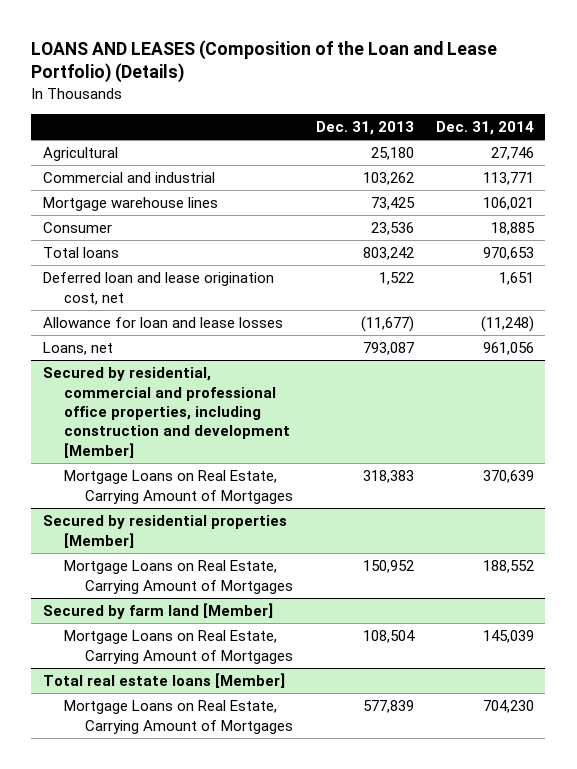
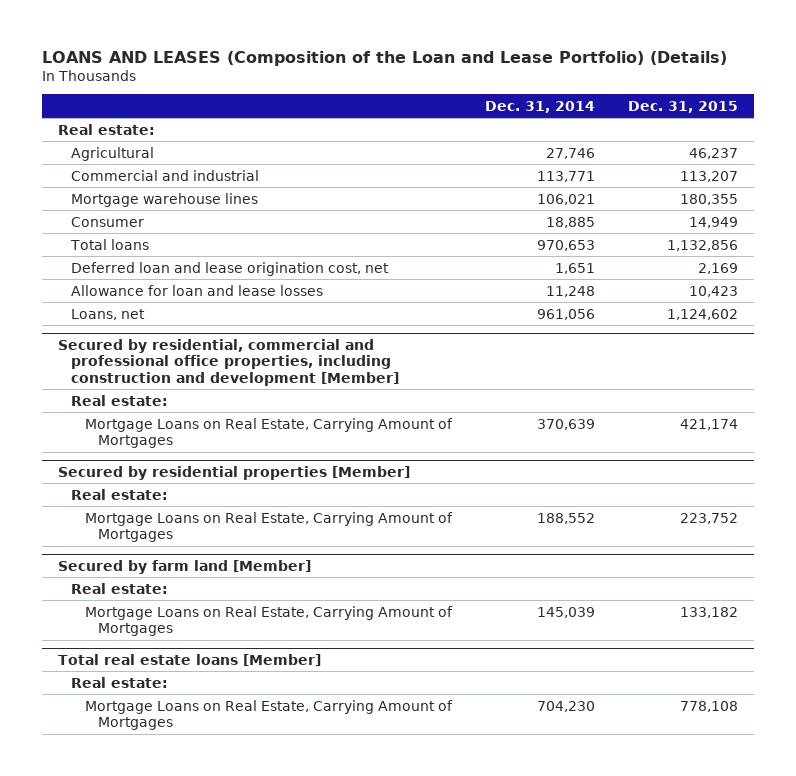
- | Dec. 31, 2013 | Dec. 31, 2014
+ | Dec. 31, 2014 | Dec. 31, 2015
+ Real estate:
- Allowance for loan and lease losses | (11,677) | (11,248)
+ Allowance for loan and lease losses | 11,248 | 10,423
@ Secured by residential, commercial and professional office properties, including construction and development [Member]
+ Real estate:
@ Secured by residential properties [Member]
+ Real estate:
@ Secured by farm land [Member]
+ Real estate:
@ Total real estate loans [Member]
+ Real estate:

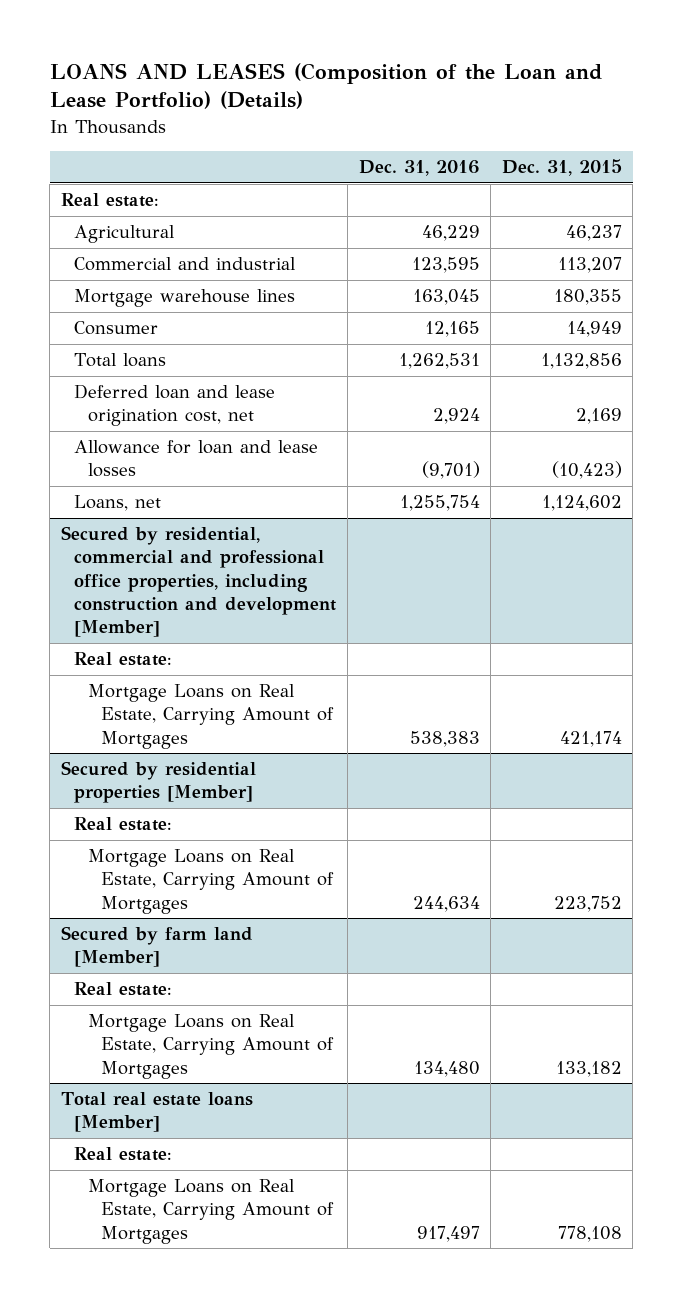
- | Dec. 31, 2014 | Dec. 31, 2015
+ | Dec. 31, 2016 | Dec. 31, 2015
- Allowance for loan and lease losses | 11,248 | 10,423
+ Allowance for loan and lease losses | (9,701) | (10,423)

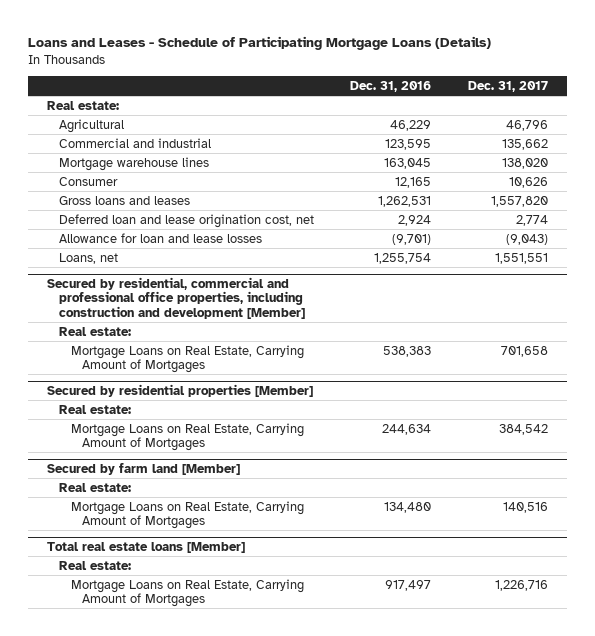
- LOANS AND LEASES (Composition of the Loan and Lease Portfolio) (Details)
+ Loans and Leases - Schedule of Participating Mortgage Loans (Details)
- | Dec. 31, 2016 | Dec. 31, 2015
+ | Dec. 31, 2016 | Dec. 31, 2017
- Total loans | 1,262,531 | 1,132,856
+ Gross loans and leases | 1,262,531 | 1,557,820

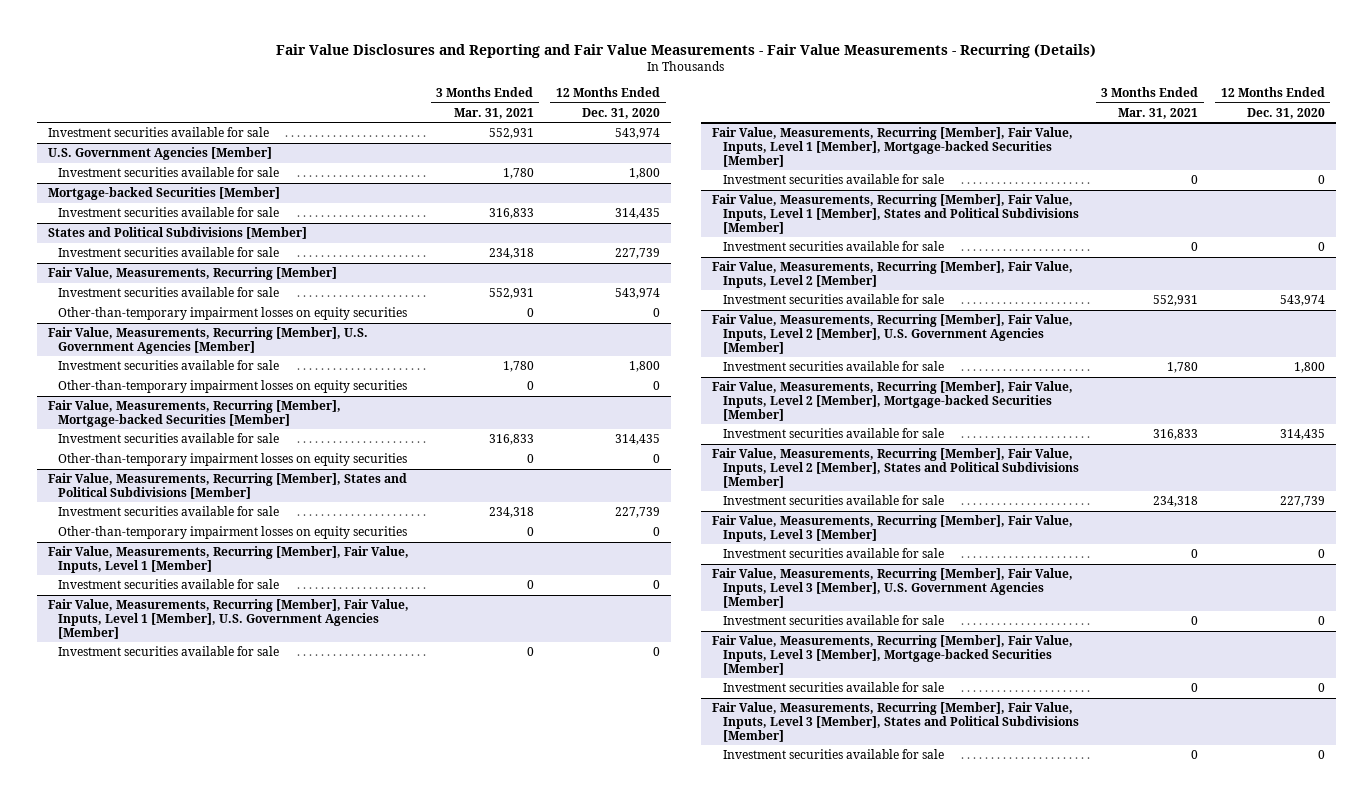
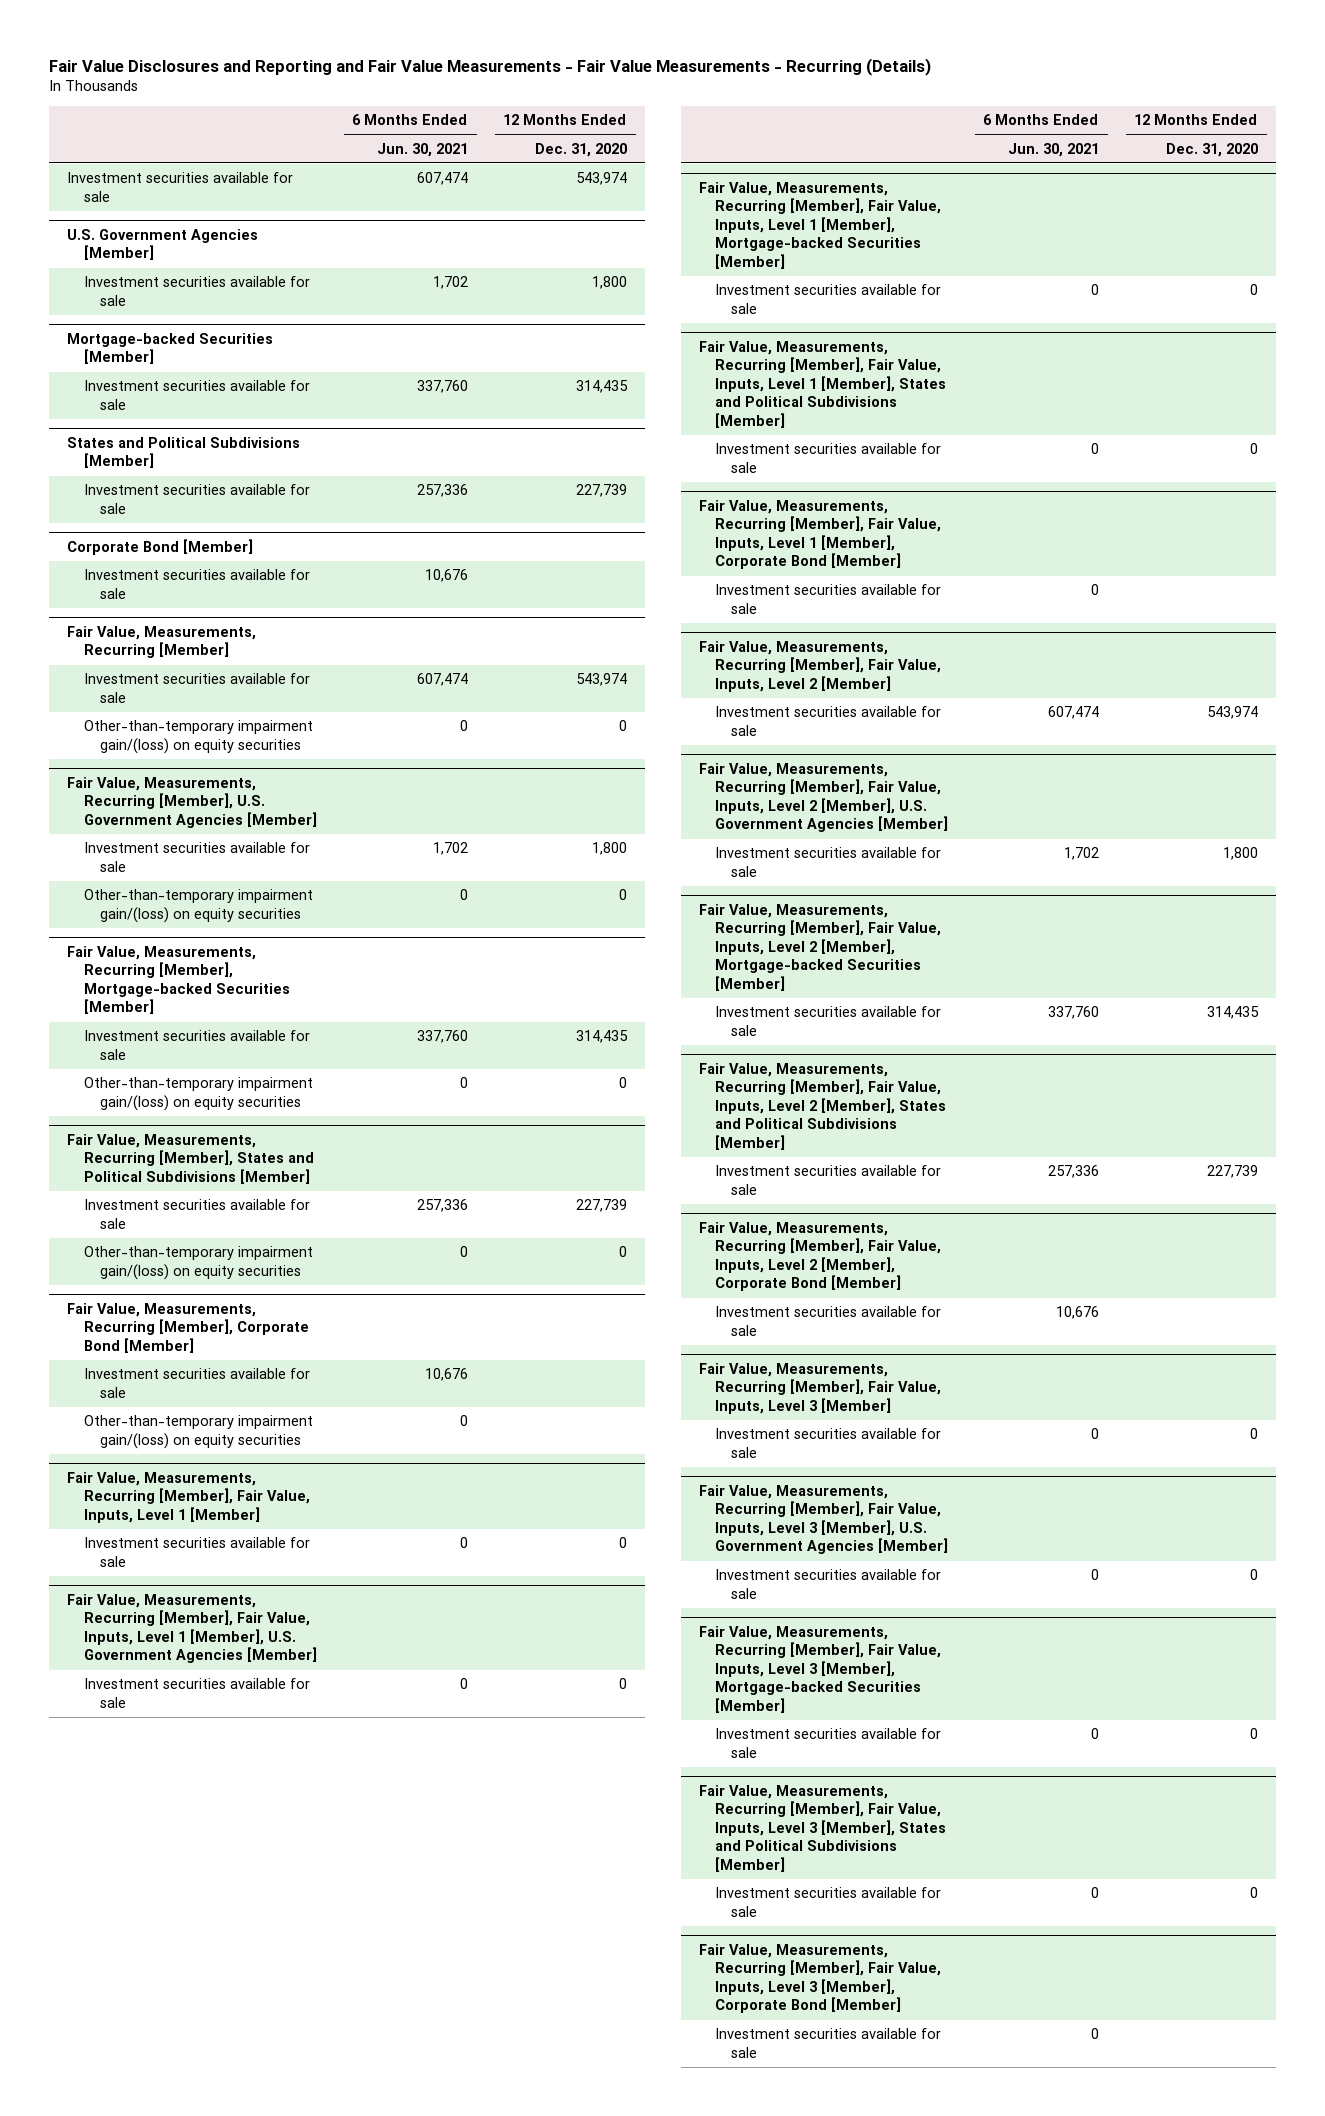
- | 3 Months Ended Mar. 31, 2021 | 12 Months Ended Dec. 31, 2020
+ | 6 Months Ended Jun. 30, 2021 | 12 Months Ended Dec. 31, 2020
+ Corporate Bond [Member]
+ Investment securities available for sale | 10,676 |
@ Fair Value, Measurements, Recurring [Member]
- Other-than-temporary impairment losses on equity securities | 0 | 0
+ Other-than-temporary impairment gain/(loss) on equity securities | 0 | 0
@ Fair Value, Measurements, Recurring [Member], U.S. Government Agencies [Member]
- Other-than-temporary impairment losses on equity securities | 0 | 0
+ Other-than-temporary impairment gain/(loss) on equity securities | 0 | 0
@ Fair Value, Measurements, Recurring [Member], Mortgage-backed Securities [Member]
- Other-than-temporary impairment losses on equity securities | 0 | 0
+ Other-than-temporary impairment gain/(loss) on equity securities | 0 | 0
@ Fair Value, Measurements, Recurring [Member], States and Political Subdivisions [Member]
- Other-than-temporary impairment losses on equity securities | 0 | 0
+ Other-than-temporary impairment gain/(loss) on equity securities | 0 | 0
+ Fair Value, Measurements, Recurring [Member], Corporate Bond [Member]
+ Investment securities available for sale | 10,676 |
+ Other-than-temporary impairment gain/(loss) on equity securities | 0 |
+ Fair Value, Measurements, Recurring [Member], Fair Value, Inputs, Level 1 [Member], Corporate Bond [Member]
+ Investment securities available for sale | 0 |
+ Fair Value, Measurements, Recurring [Member], Fair Value, Inputs, Level 2 [Member], Corporate Bond [Member]
+ Investment securities available for sale | 10,676 |
+ Fair Value, Measurements, Recurring [Member], Fair Value, Inputs, Level 3 [Member], Corporate Bond [Member]
+ Investment securities available for sale | 0 |

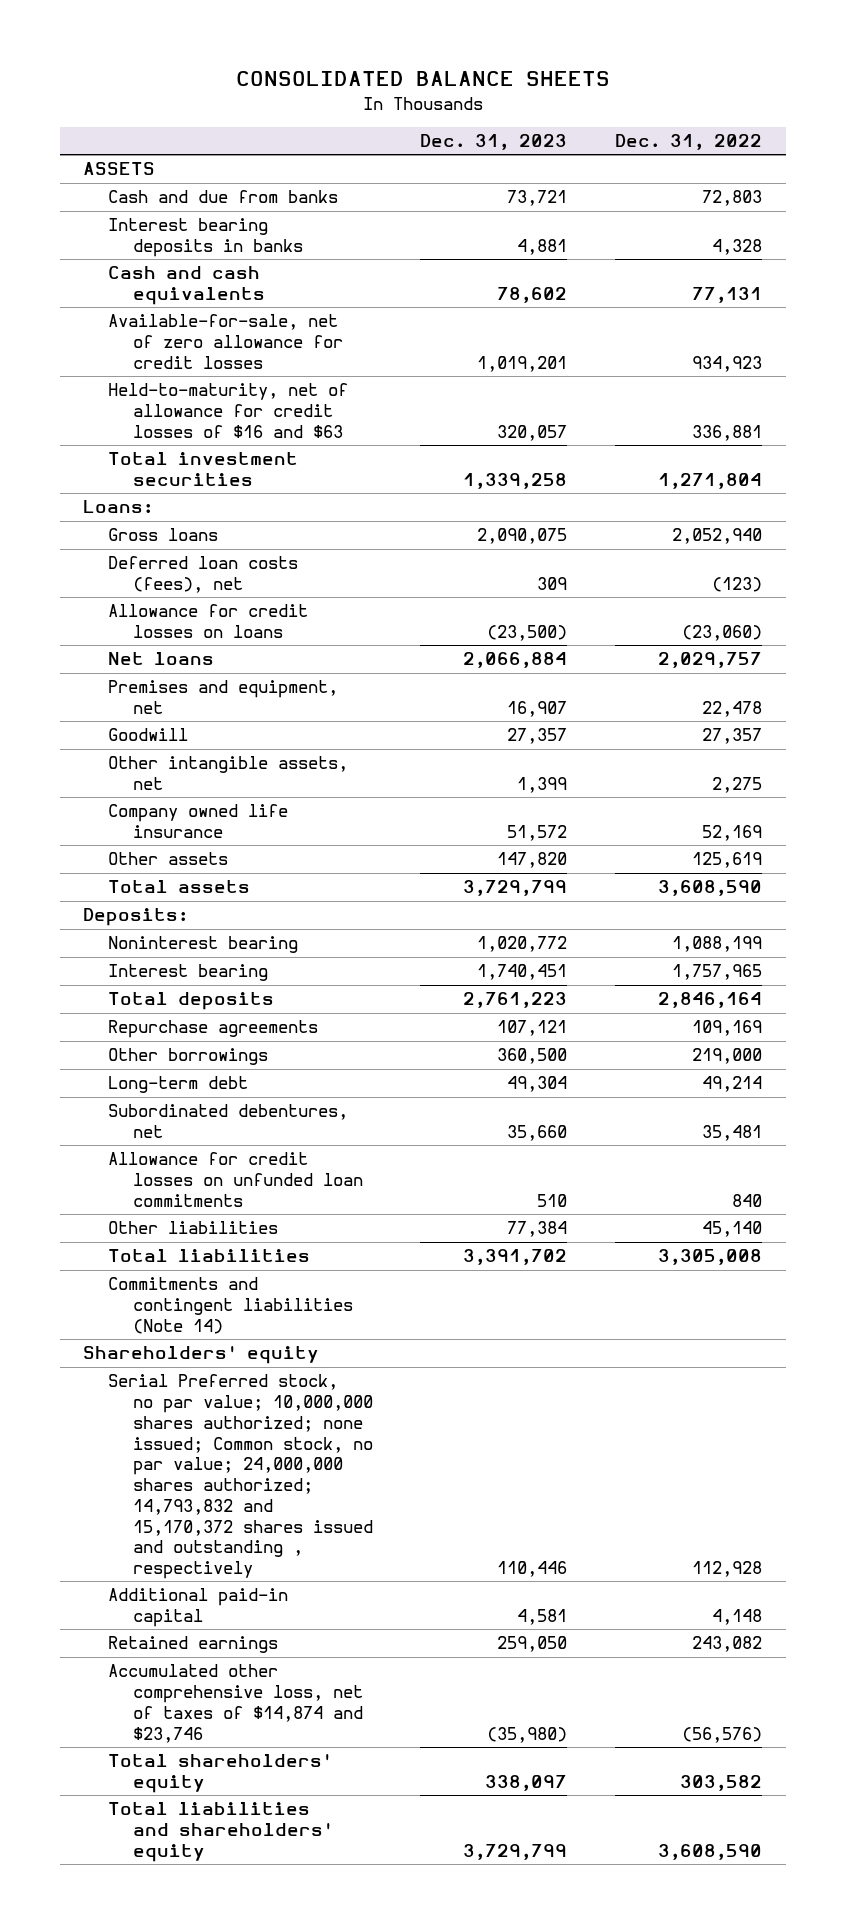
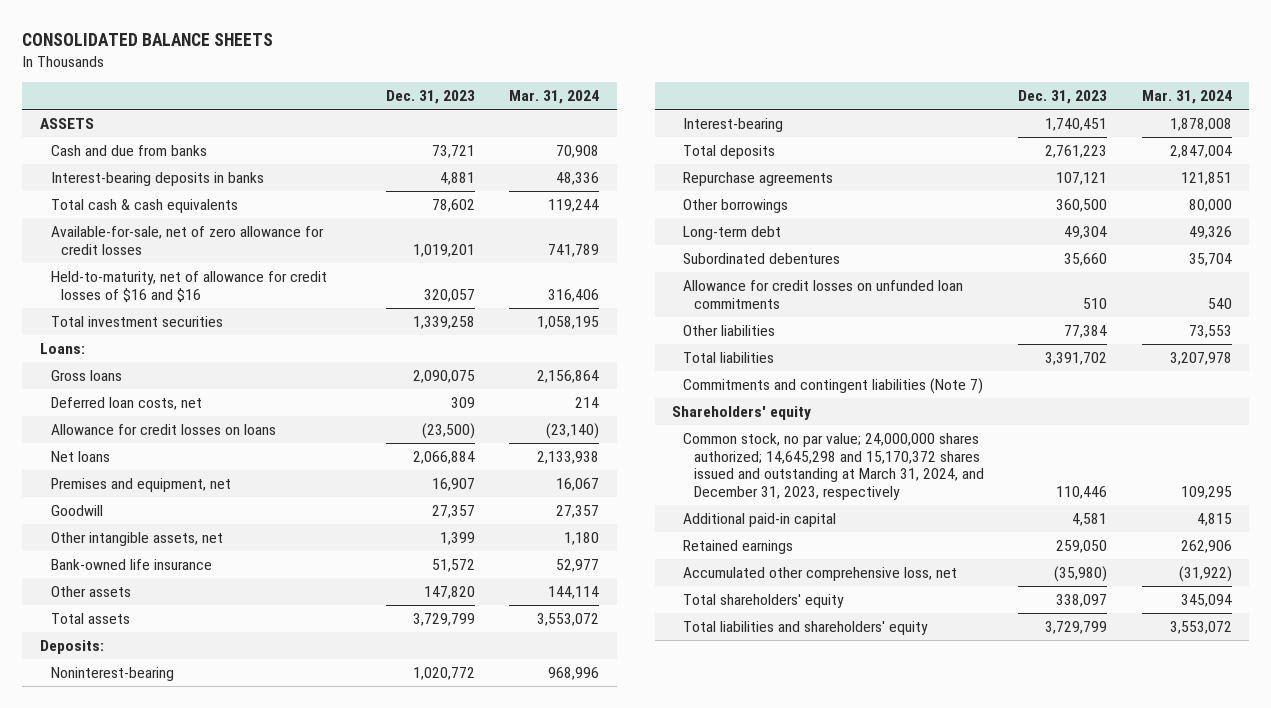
- | Dec. 31, 2023 | Dec. 31, 2022
+ | Dec. 31, 2023 | Mar. 31, 2024
- Interest bearing deposits in banks | 4,881 | 4,328
- Cash and cash equivalents | 78,602 | 77,131
+ Interest-bearing deposits in banks | 4,881 | 48,336
+ Total cash & cash equivalents | 78,602 | 119,244
- Held-to-maturity, net of allowance for credit losses of $16 and $63 | 320,057 | 336,881
+ Held-to-maturity, net of allowance for credit losses of $16 and $16 | 320,057 | 316,406
- Deferred loan costs (fees), net | 309 | (123)
+ Deferred loan costs, net | 309 | 214
- Company owned life insurance | 51,572 | 52,169
+ Bank-owned life insurance | 51,572 | 52,977
- Noninterest bearing | 1,020,772 | 1,088,199
- Interest bearing | 1,740,451 | 1,757,965
+ Noninterest-bearing | 1,020,772 | 968,996
+ Interest-bearing | 1,740,451 | 1,878,008
- Subordinated debentures, net | 35,660 | 35,481
+ Subordinated debentures | 35,660 | 35,704
- Commitments and contingent liabilities (Note 14)
+ Commitments and contingent liabilities (Note 7)
- Serial Preferred stock, no par value; 10,000,000 shares authorized; none issued; Common stock, no par value; 24,000,000 shares authorized; 14,793,832 and 15,170,372 shares issued and outstanding , respectively | 110,446 | 112,928
+ Common stock, no par value; 24,000,000 shares authorized; 14,645,298 and 15,170,372 shares issued and outstanding at March 31, 2024, and December 31, 2023, respectively | 110,446 | 109,295
- Accumulated other comprehensive loss, net of taxes of $14,874 and $23,746 | (35,980) | (56,576)
+ Accumulated other comprehensive loss, net | (35,980) | (31,922)

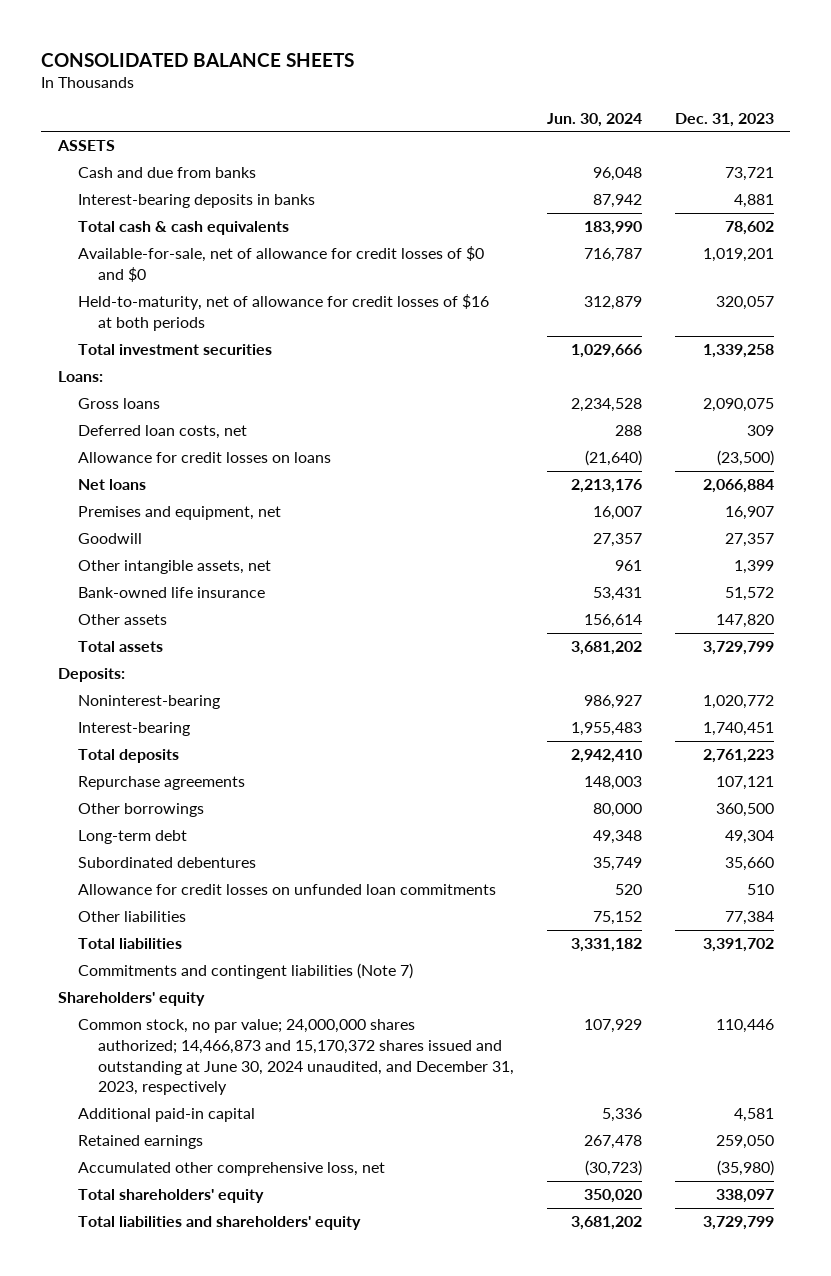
- | Dec. 31, 2023 | Mar. 31, 2024
+ | Jun. 30, 2024 | Dec. 31, 2023
- Available-for-sale, net of zero allowance for credit losses | 1,019,201 | 741,789
- Held-to-maturity, net of allowance for credit losses of $16 and $16 | 320,057 | 316,406
+ Available-for-sale, net of allowance for credit losses of $0 and $0 | 716,787 | 1,019,201
+ Held-to-maturity, net of allowance for credit losses of $16 at both periods | 312,879 | 320,057
- Common stock, no par value; 24,000,000 shares authorized; 14,645,298 and 15,170,372 shares issued and outstanding at March 31, 2024, and December 31, 2023, respectively | 110,446 | 109,295
+ Common stock, no par value; 24,000,000 shares authorized; 14,466,873 and 15,170,372 shares issued and outstanding at June 30, 2024 unaudited, and December 31, 2023, respectively | 107,929 | 110,446

